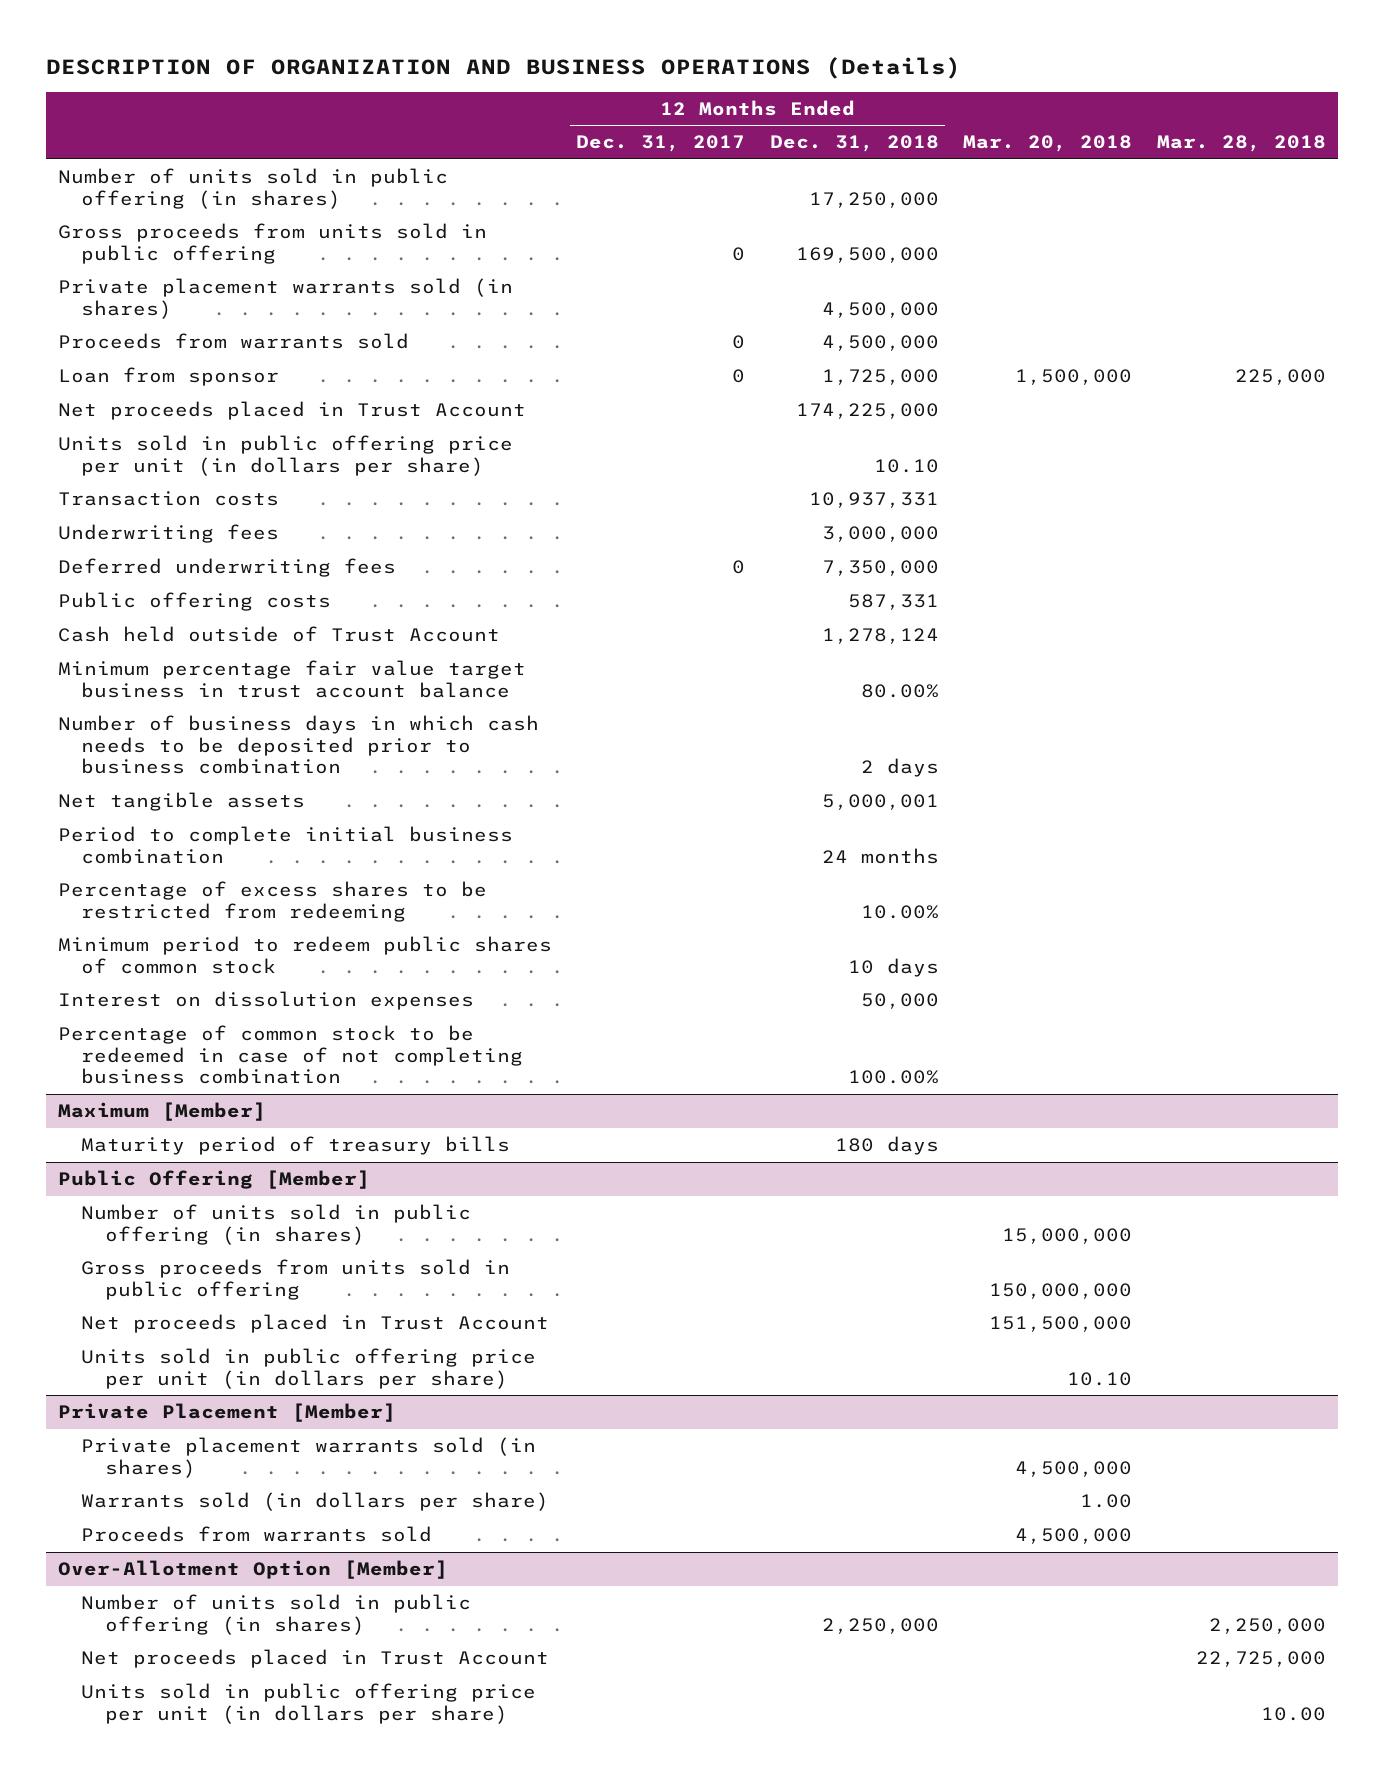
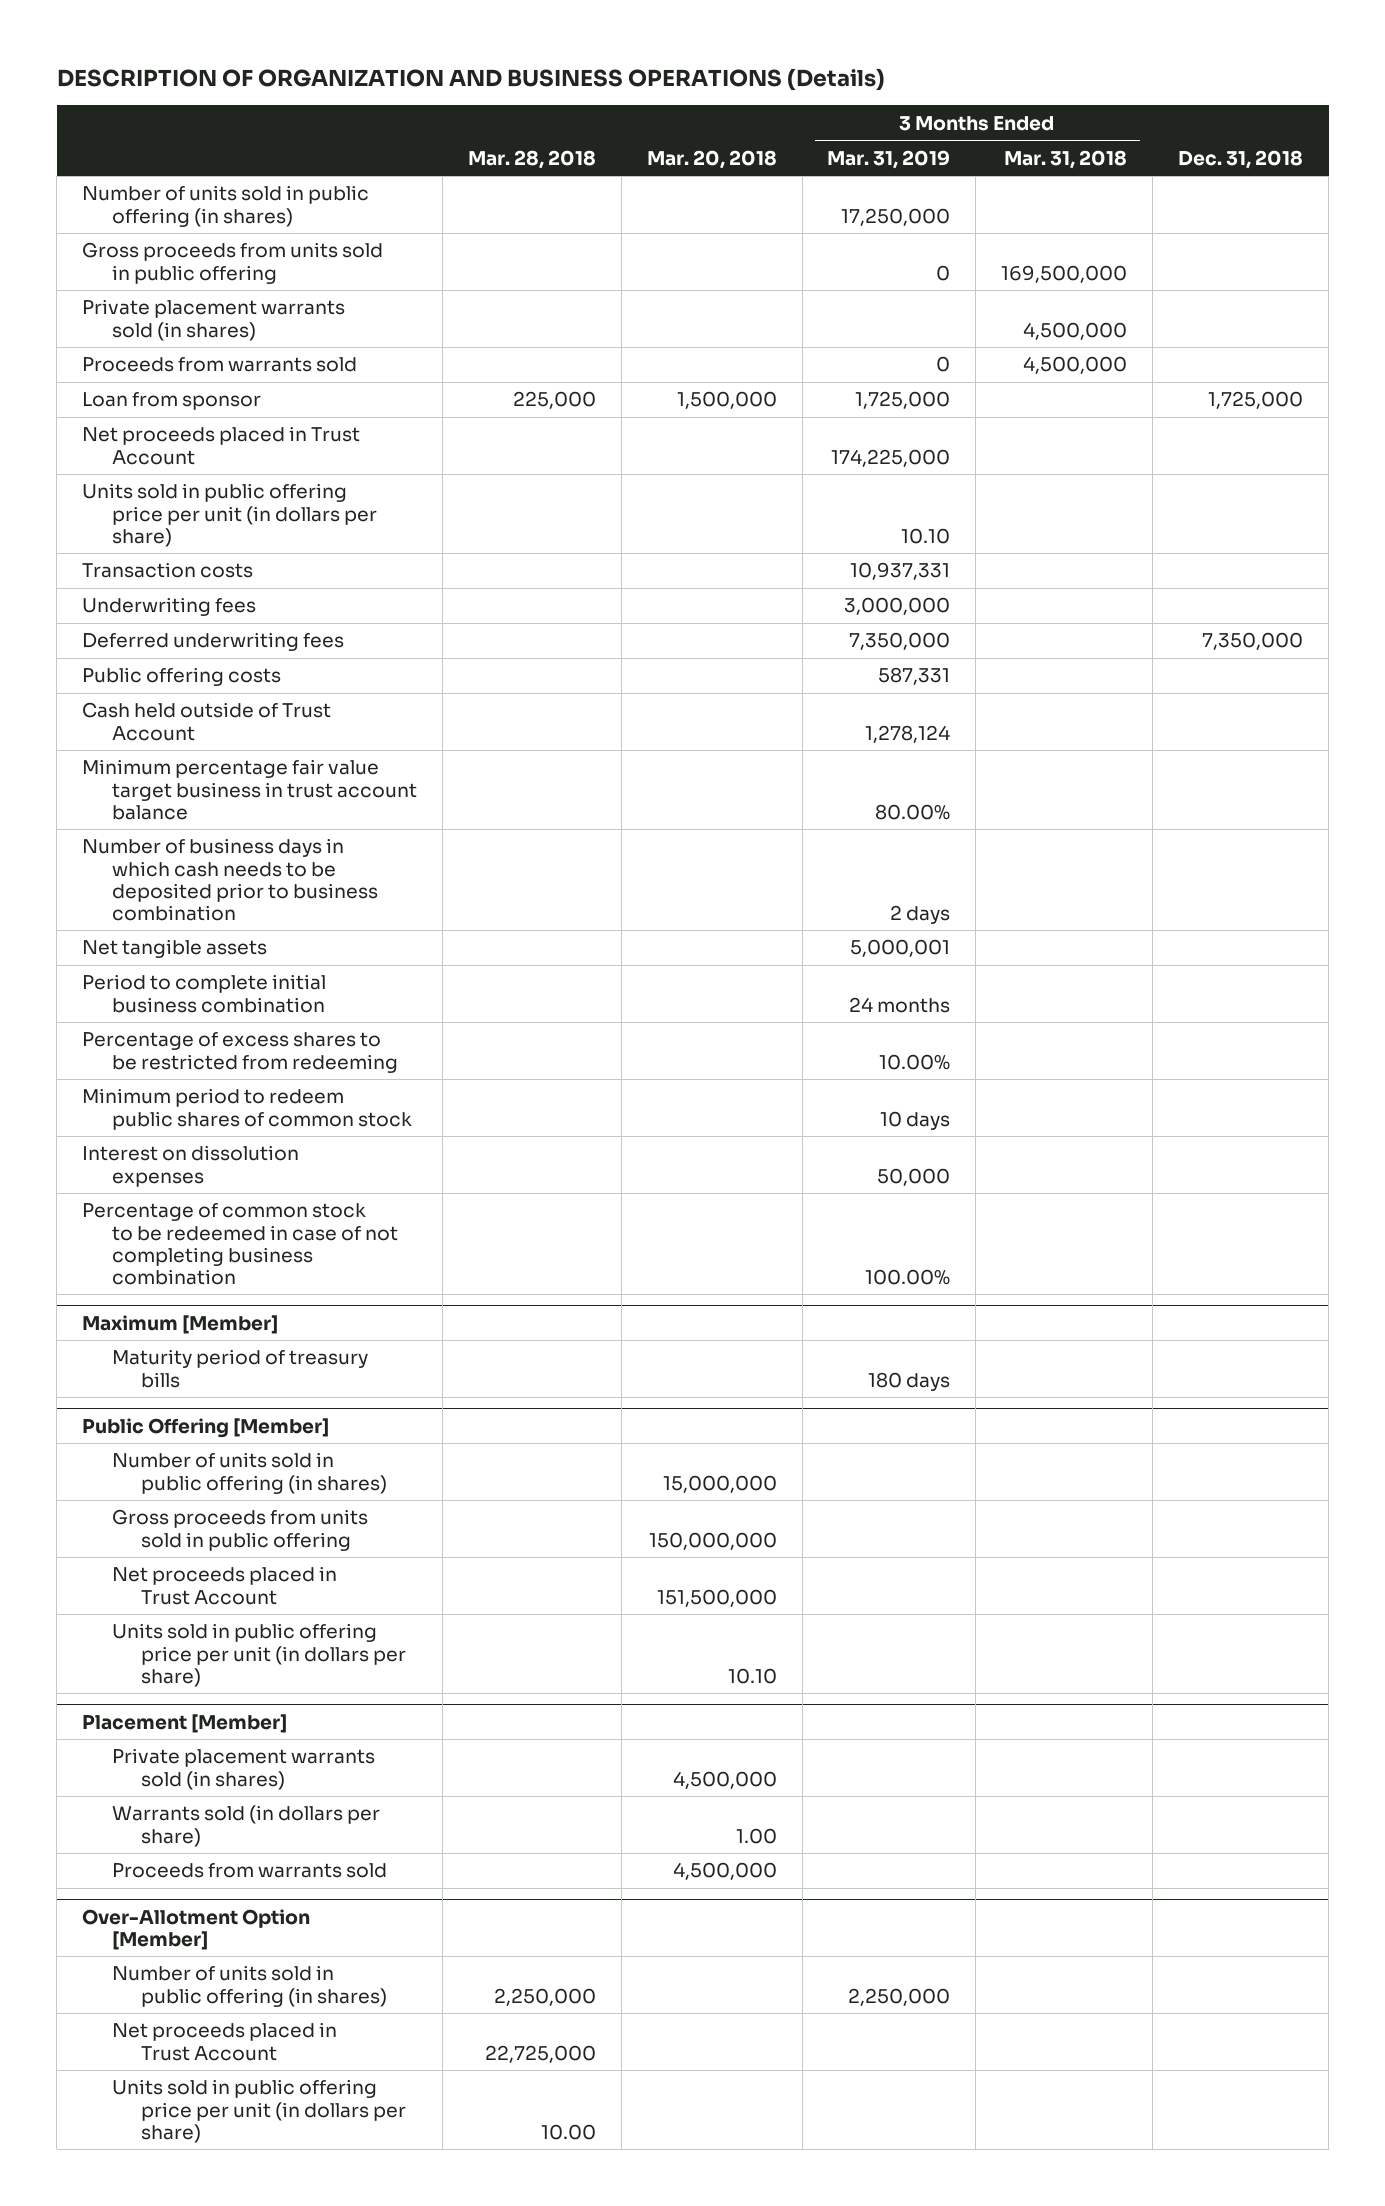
- | 12 Months Ended Dec. 31, 2017 | 12 Months Ended Dec. 31, 2018 | Mar. 20, 2018 | Mar. 28, 2018
+ | Mar. 28, 2018 | Mar. 20, 2018 | 3 Months Ended Mar. 31, 2019 | 3 Months Ended Mar. 31, 2018 | Dec. 31, 2018
- Private Placement [Member]
+ Placement [Member]

